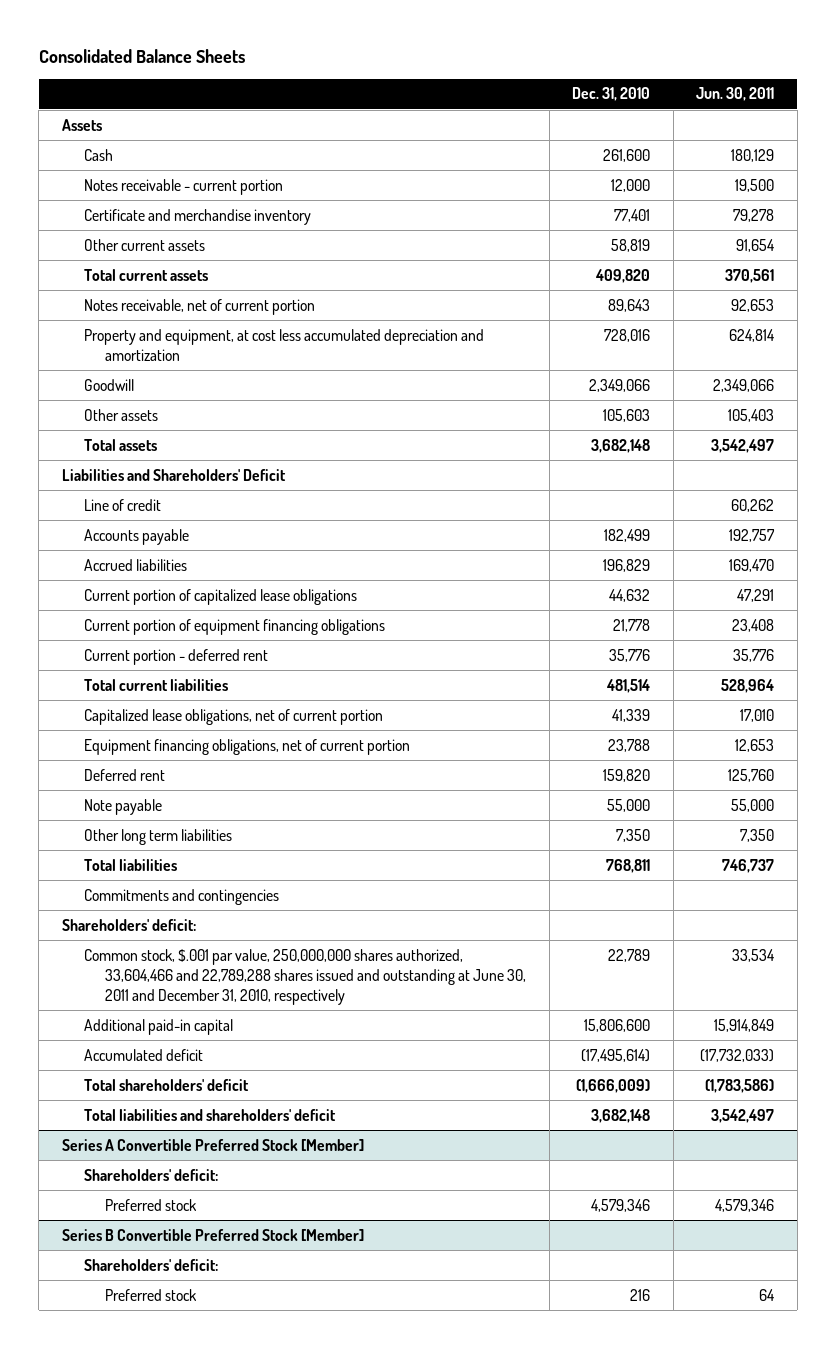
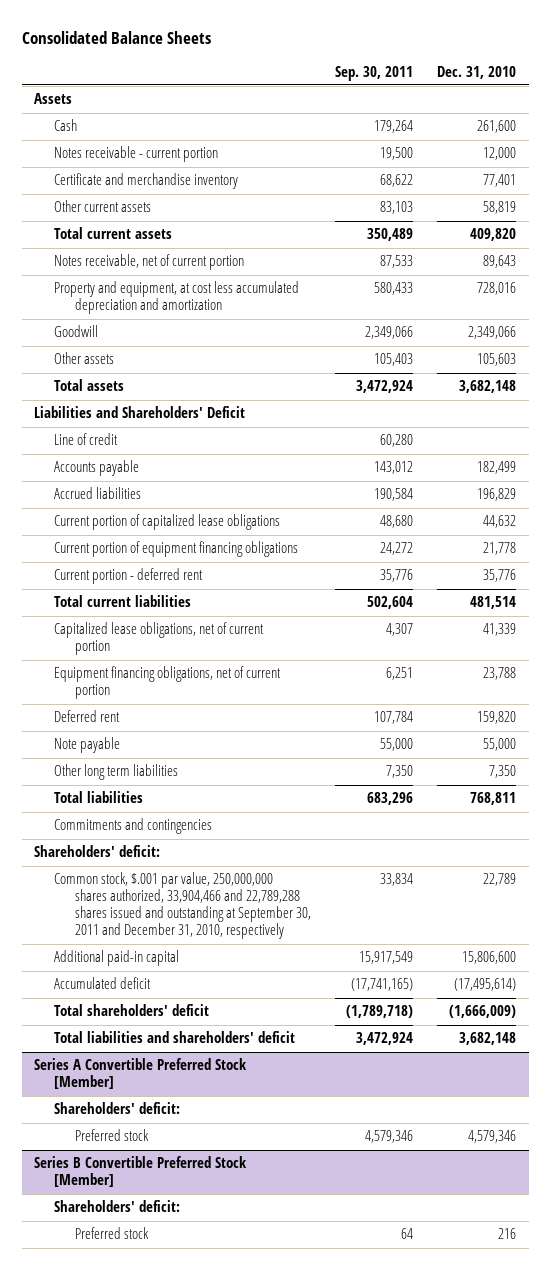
- | Dec. 31, 2010 | Jun. 30, 2011
+ | Sep. 30, 2011 | Dec. 31, 2010
- Common stock, $.001 par value, 250,000,000 shares authorized, 33,604,466 and 22,789,288 shares issued and outstanding at June 30, 2011 and December 31, 2010, respectively | 22,789 | 33,534
+ Common stock, $.001 par value, 250,000,000 shares authorized, 33,904,466 and 22,789,288 shares issued and outstanding at September 30, 2011 and December 31, 2010, respectively | 33,834 | 22,789

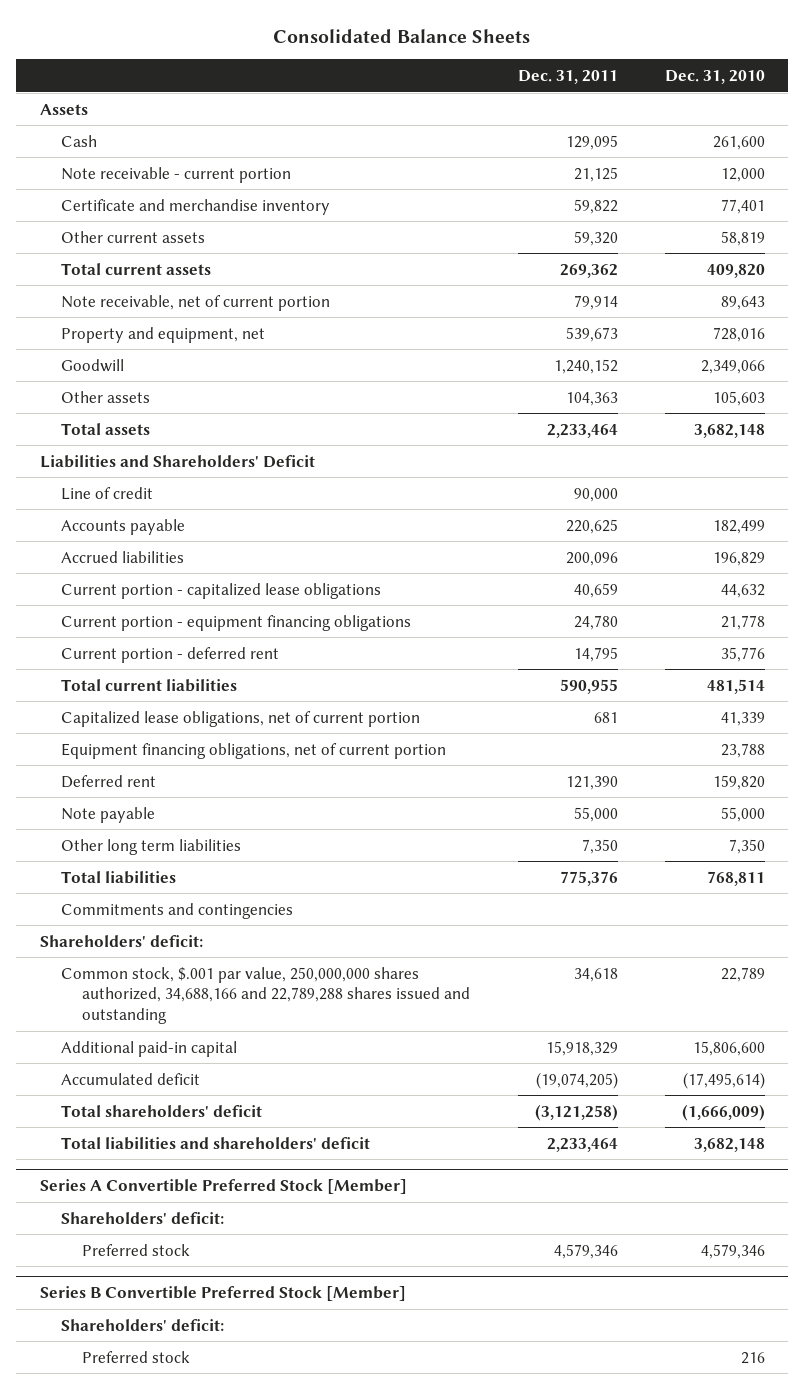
- | Sep. 30, 2011 | Dec. 31, 2010
+ | Dec. 31, 2011 | Dec. 31, 2010
- Notes receivable - current portion | 19,500 | 12,000
+ Note receivable - current portion | 21,125 | 12,000
- Notes receivable, net of current portion | 87,533 | 89,643
- Property and equipment, at cost less accumulated depreciation and amortization | 580,433 | 728,016
+ Note receivable, net of current portion | 79,914 | 89,643
+ Property and equipment, net | 539,673 | 728,016
- Current portion of capitalized lease obligations | 48,680 | 44,632
- Current portion of equipment financing obligations | 24,272 | 21,778
+ Current portion - capitalized lease obligations | 40,659 | 44,632
+ Current portion - equipment financing obligations | 24,780 | 21,778
- Common stock, $.001 par value, 250,000,000 shares authorized, 33,904,466 and 22,789,288 shares issued and outstanding at September 30, 2011 and December 31, 2010, respectively | 33,834 | 22,789
+ Common stock, $.001 par value, 250,000,000 shares authorized, 34,688,166 and 22,789,288 shares issued and outstanding | 34,618 | 22,789

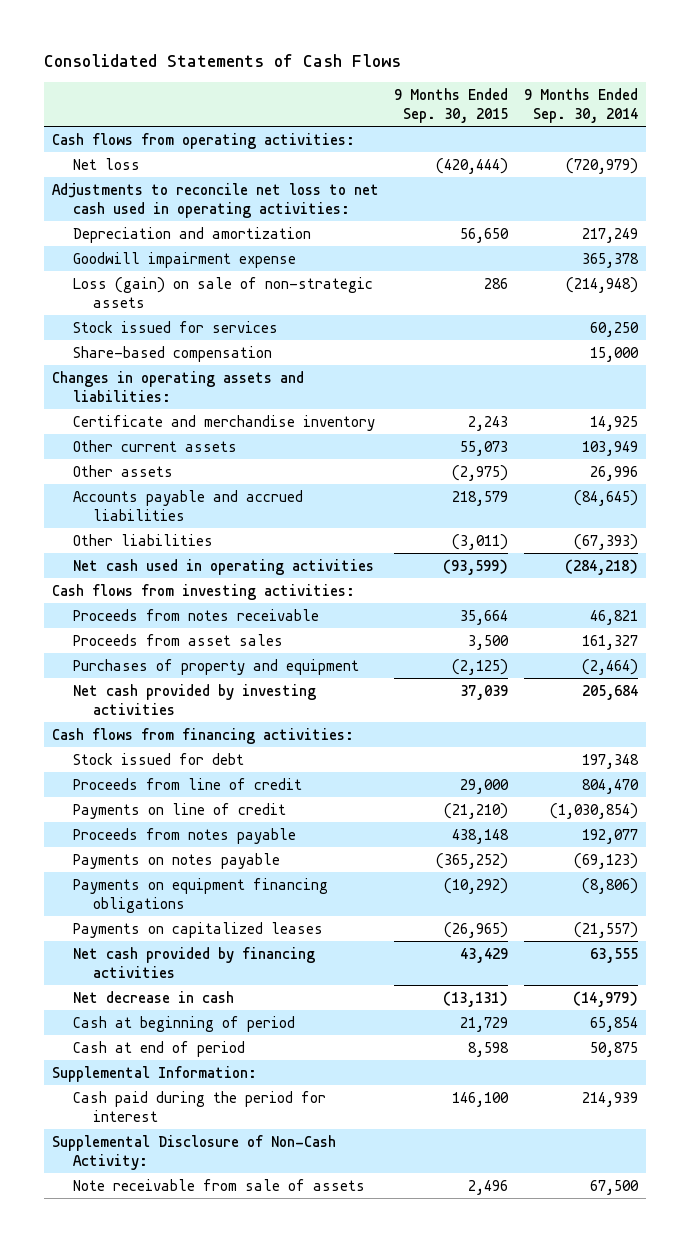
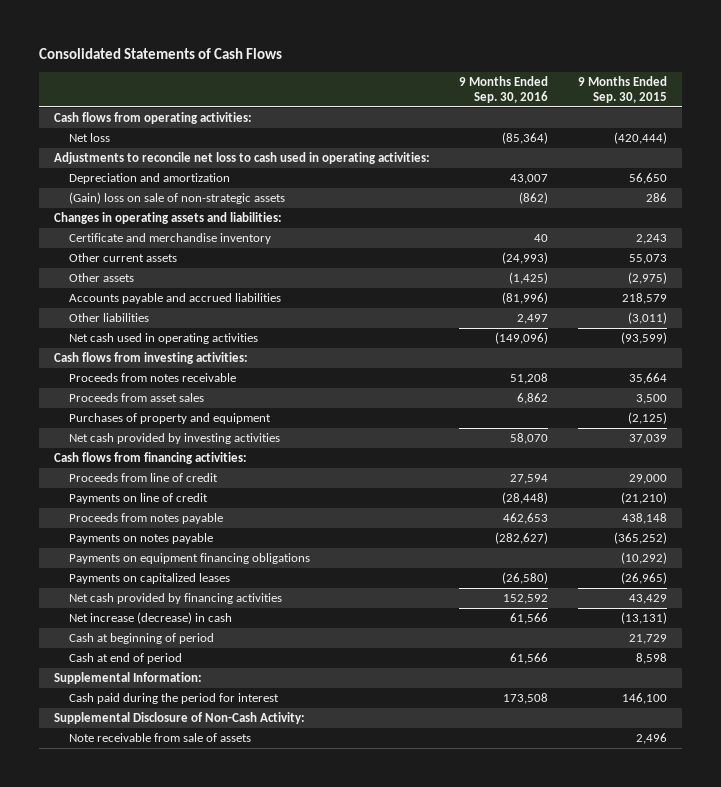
- | 9 Months Ended Sep. 30, 2015 | 9 Months Ended Sep. 30, 2014
+ | 9 Months Ended Sep. 30, 2016 | 9 Months Ended Sep. 30, 2015
- Adjustments to reconcile net loss to net cash used in operating activities:
+ Adjustments to reconcile net loss to cash used in operating activities:
- Goodwill impairment expense | | 365,378
- Loss (gain) on sale of non-strategic assets | 286 | (214,948)
- Stock issued for services | | 60,250
- Share-based compensation | | 15,000
+ (Gain) loss on sale of non-strategic assets | (862) | 286
- Stock issued for debt | | 197,348
- Net decrease in cash | (13,131) | (14,979)
+ Net increase (decrease) in cash | 61,566 | (13,131)

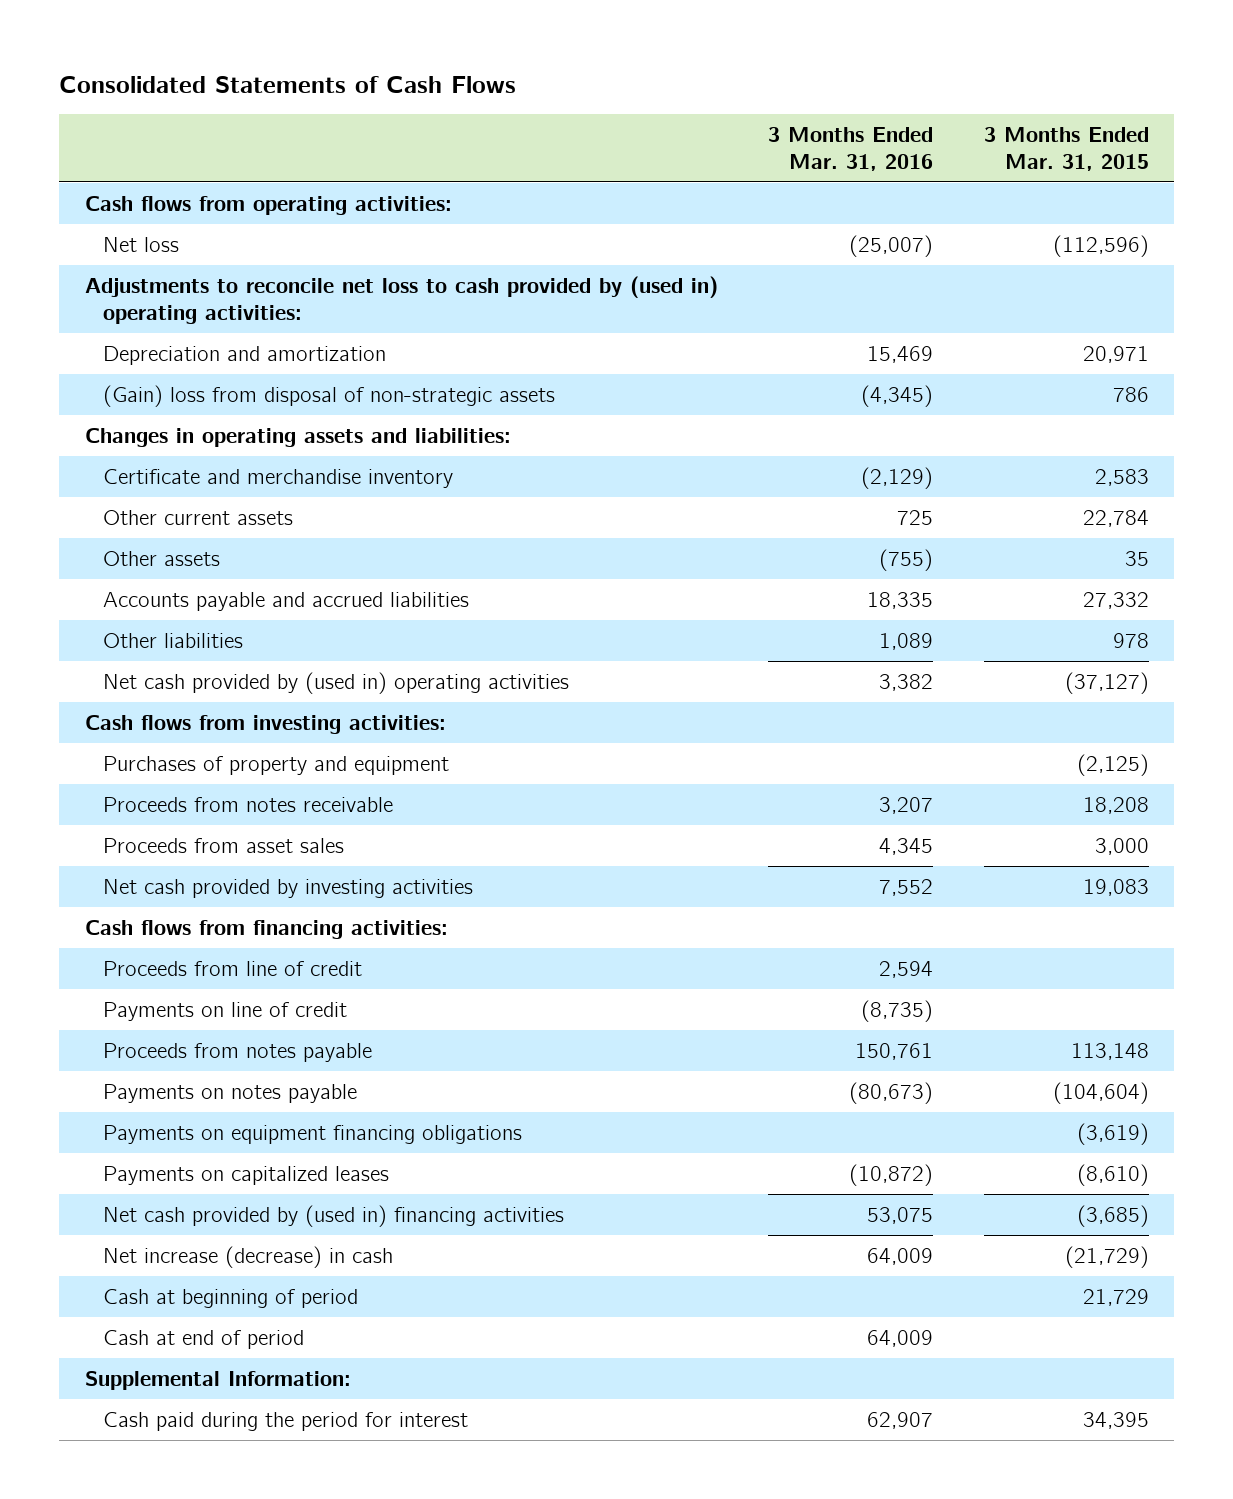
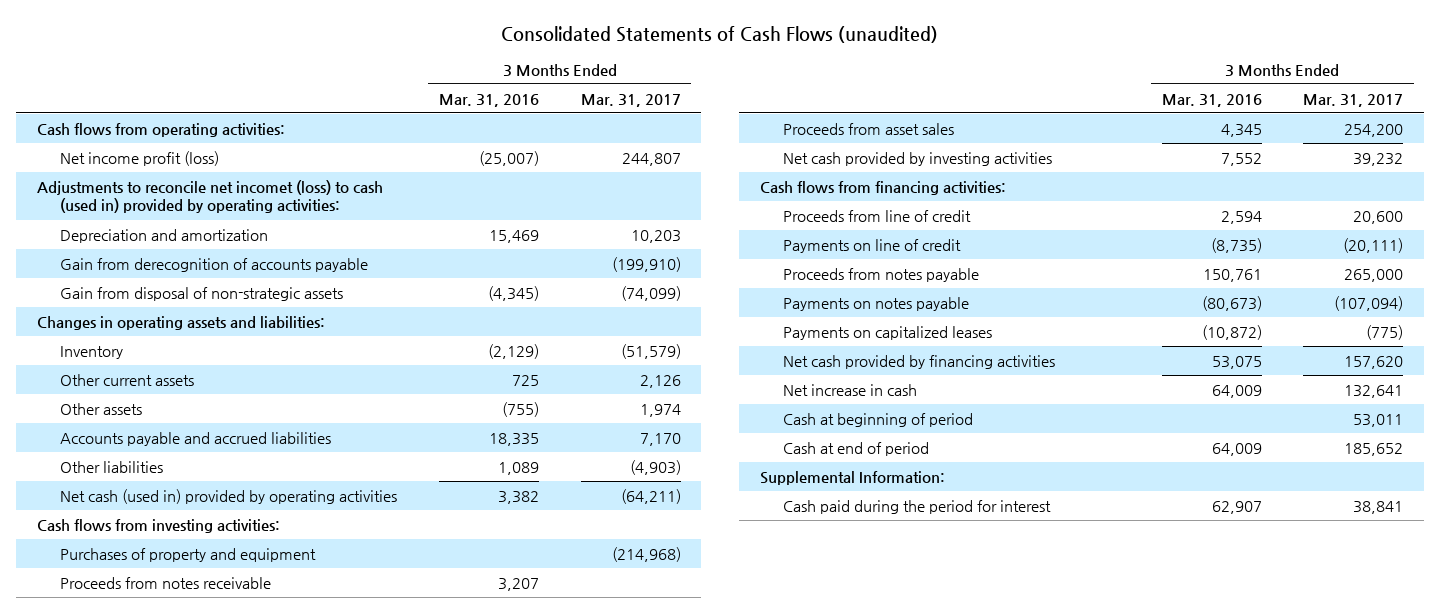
- Consolidated Statements of Cash Flows
+ Consolidated Statements of Cash Flows (unaudited)
- | 3 Months Ended Mar. 31, 2016 | 3 Months Ended Mar. 31, 2015
+ | 3 Months Ended Mar. 31, 2016 | 3 Months Ended Mar. 31, 2017
- Net loss | (25,007) | (112,596)
- Adjustments to reconcile net loss to cash provided by (used in) operating activities:
+ Net income profit (loss) | (25,007) | 244,807
+ Adjustments to reconcile net incomet (loss) to cash (used in) provided by operating activities:
- (Gain) loss from disposal of non-strategic assets | (4,345) | 786
+ Gain from derecognition of accounts payable | | (199,910)
+ Gain from disposal of non-strategic assets | (4,345) | (74,099)
- Certificate and merchandise inventory | (2,129) | 2,583
+ Inventory | (2,129) | (51,579)
- Net cash provided by (used in) operating activities | 3,382 | (37,127)
+ Net cash (used in) provided by operating activities | 3,382 | (64,211)
- Payments on equipment financing obligations | | (3,619)
- Net cash provided by (used in) financing activities | 53,075 | (3,685)
- Net increase (decrease) in cash | 64,009 | (21,729)
+ Net cash provided by financing activities | 53,075 | 157,620
+ Net increase in cash | 64,009 | 132,641

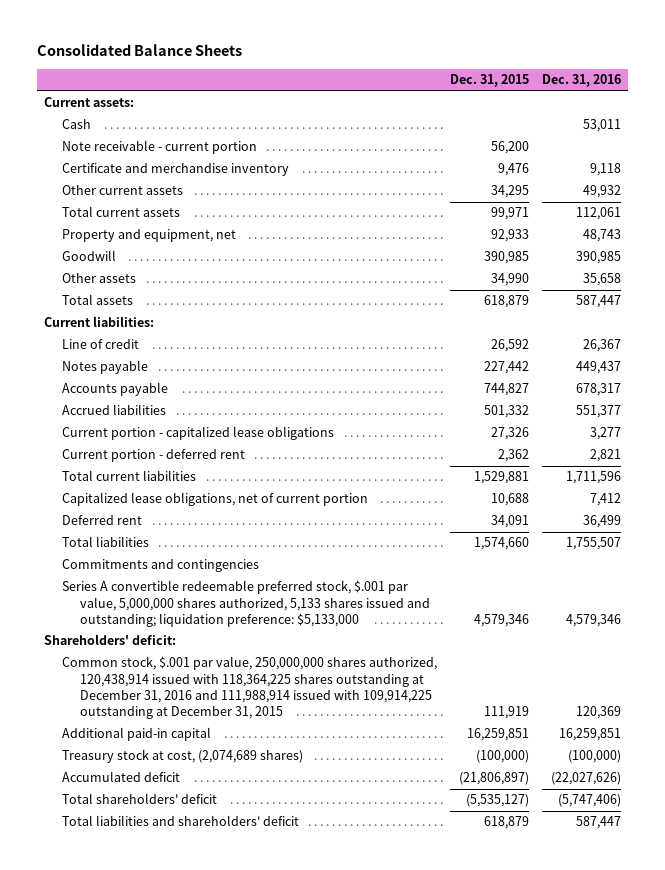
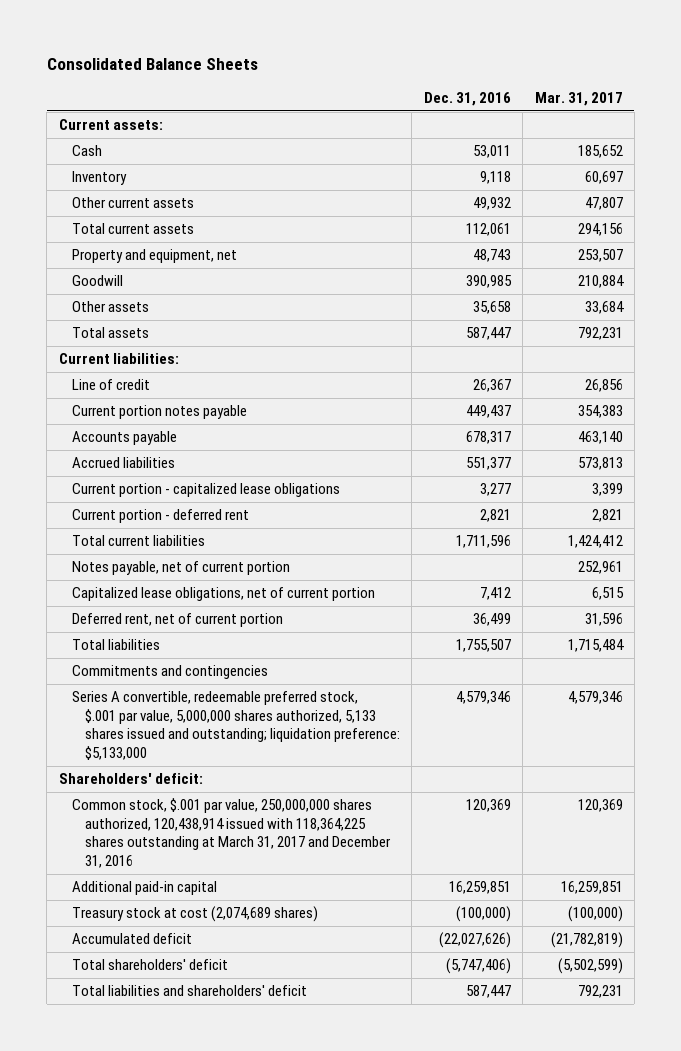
- | Dec. 31, 2015 | Dec. 31, 2016
+ | Dec. 31, 2016 | Mar. 31, 2017
- Note receivable - current portion | 56,200 |
- Certificate and merchandise inventory | 9,476 | 9,118
+ Inventory | 9,118 | 60,697
- Notes payable | 227,442 | 449,437
+ Current portion notes payable | 449,437 | 354,383
+ Notes payable, net of current portion | | 252,961
- Deferred rent | 34,091 | 36,499
+ Deferred rent, net of current portion | 36,499 | 31,596
- Series A convertible redeemable preferred stock, $.001 par value, 5,000,000 shares authorized, 5,133 shares issued and outstanding; liquidation preference: $5,133,000 | 4,579,346 | 4,579,346
+ Series A convertible, redeemable preferred stock, $.001 par value, 5,000,000 shares authorized, 5,133 shares issued and outstanding; liquidation preference: $5,133,000 | 4,579,346 | 4,579,346
- Common stock, $.001 par value, 250,000,000 shares authorized, 120,438,914 issued with 118,364,225 shares outstanding at December 31, 2016 and 111,988,914 issued with 109,914,225 outstanding at December 31, 2015 | 111,919 | 120,369
+ Common stock, $.001 par value, 250,000,000 shares authorized, 120,438,914 issued with 118,364,225 shares outstanding at March 31, 2017 and December 31, 2016 | 120,369 | 120,369
- Treasury stock at cost, (2,074,689 shares) | (100,000) | (100,000)
+ Treasury stock at cost (2,074,689 shares) | (100,000) | (100,000)

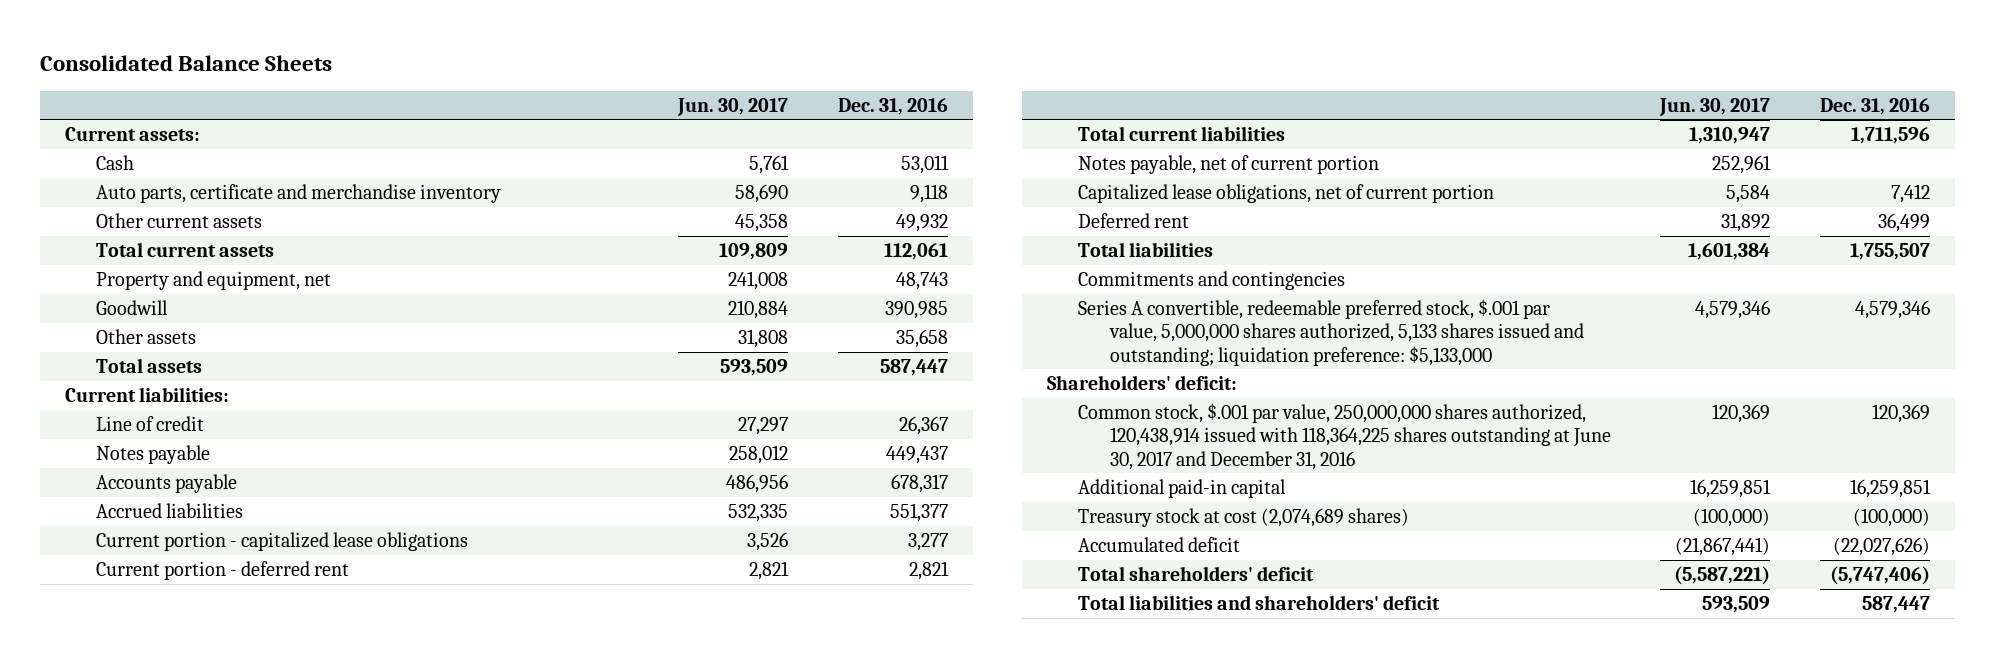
- | Dec. 31, 2016 | Mar. 31, 2017
+ | Jun. 30, 2017 | Dec. 31, 2016
- Inventory | 9,118 | 60,697
+ Auto parts, certificate and merchandise inventory | 58,690 | 9,118
- Current portion notes payable | 449,437 | 354,383
+ Notes payable | 258,012 | 449,437
- Deferred rent, net of current portion | 36,499 | 31,596
+ Deferred rent | 31,892 | 36,499
- Common stock, $.001 par value, 250,000,000 shares authorized, 120,438,914 issued with 118,364,225 shares outstanding at March 31, 2017 and December 31, 2016 | 120,369 | 120,369
+ Common stock, $.001 par value, 250,000,000 shares authorized, 120,438,914 issued with 118,364,225 shares outstanding at June 30, 2017 and December 31, 2016 | 120,369 | 120,369

